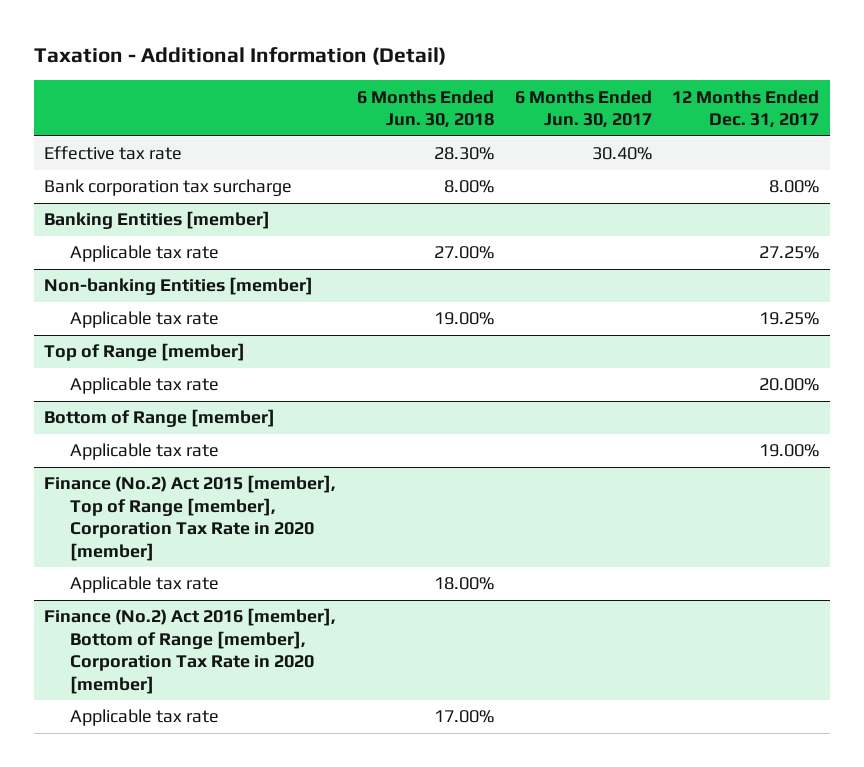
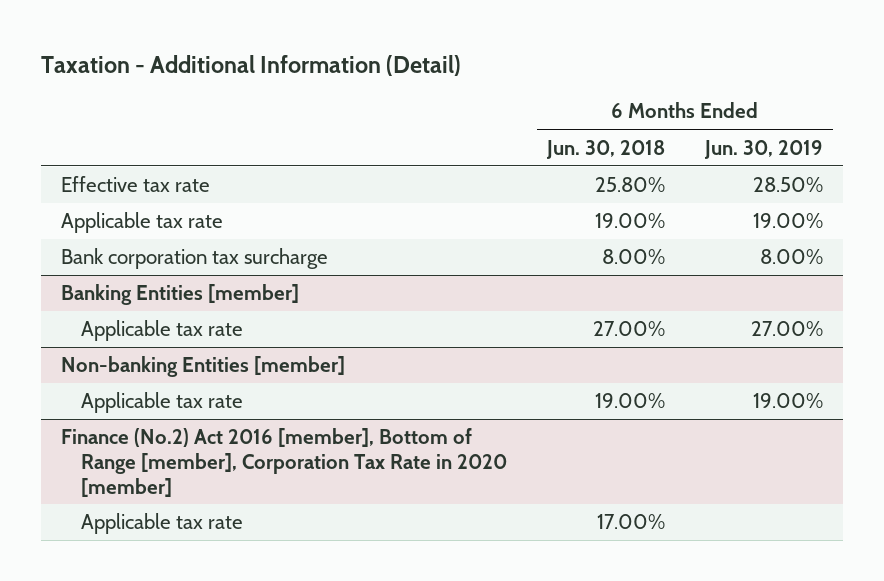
- | 6 Months Ended Jun. 30, 2018 | 6 Months Ended Jun. 30, 2017 | 12 Months Ended Dec. 31, 2017
+ | 6 Months Ended Jun. 30, 2018 | 6 Months Ended Jun. 30, 2019
- Effective tax rate | 28.30% | 30.40% |
+ Effective tax rate | 25.80% | 28.50%
+ Applicable tax rate | 19.00% | 19.00%
- Top of Range [member]
- Applicable tax rate | | | 20.00%
- Bottom of Range [member]
- Applicable tax rate | | | 19.00%
- Finance (No.2) Act 2015 [member], Top of Range [member], Corporation Tax Rate in 2020 [member]
- Applicable tax rate | 18.00% | |

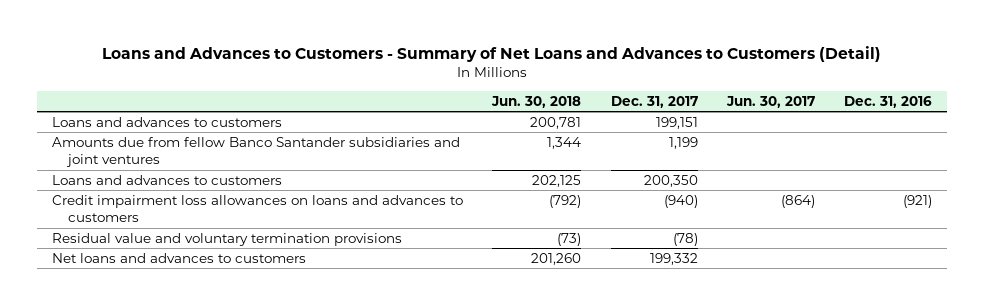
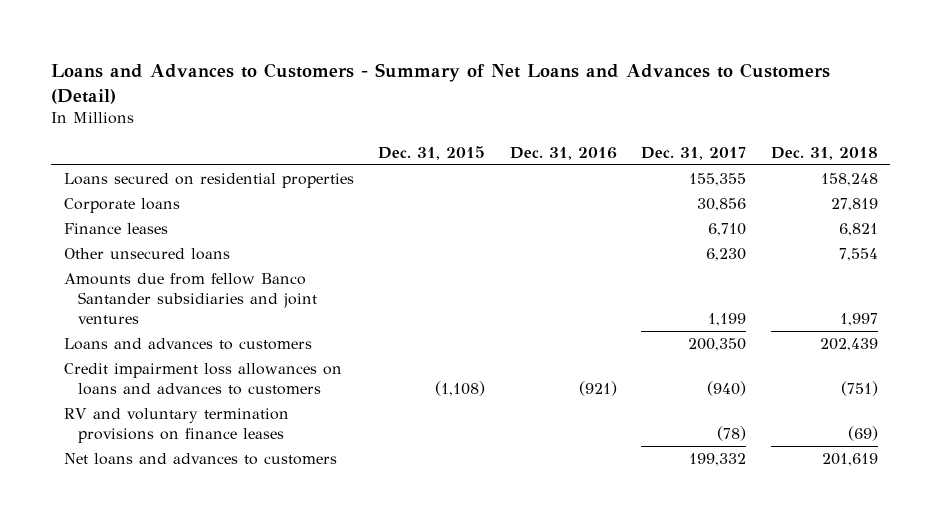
- | Jun. 30, 2018 | Dec. 31, 2017 | Jun. 30, 2017 | Dec. 31, 2016
+ | Dec. 31, 2015 | Dec. 31, 2016 | Dec. 31, 2017 | Dec. 31, 2018
- Loans and advances to customers | 200,781 | 199,151 | |
+ Loans secured on residential properties | | | 155,355 | 158,248
+ Corporate loans | | | 30,856 | 27,819
+ Finance leases | | | 6,710 | 6,821
+ Other unsecured loans | | | 6,230 | 7,554
- Residual value and voluntary termination provisions | (73) | (78) | |
+ RV and voluntary termination provisions on finance leases | | | (78) | (69)

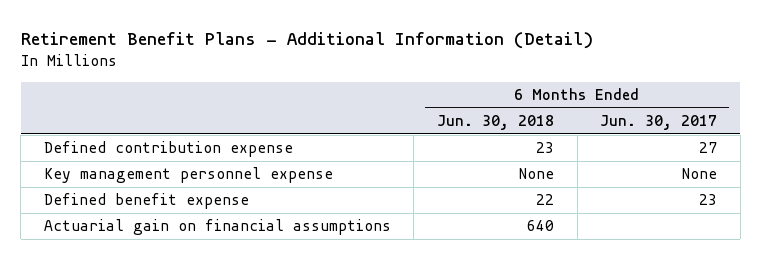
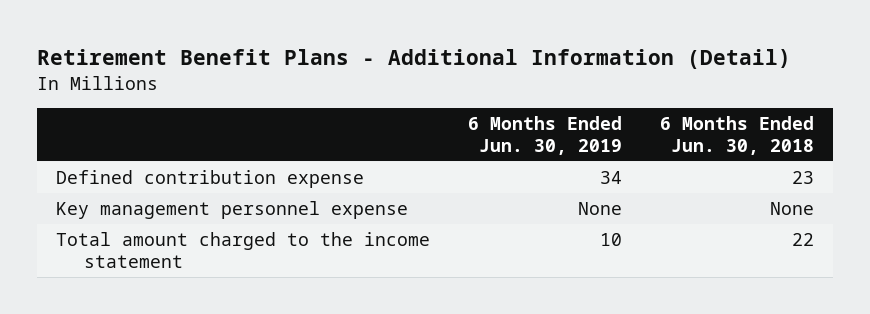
- | 6 Months Ended Jun. 30, 2018 | 6 Months Ended Jun. 30, 2017
+ | 6 Months Ended Jun. 30, 2019 | 6 Months Ended Jun. 30, 2018
- Defined benefit expense | 22 | 23
- Actuarial gain on financial assumptions | 640 |
+ Total amount charged to the income statement | 10 | 22

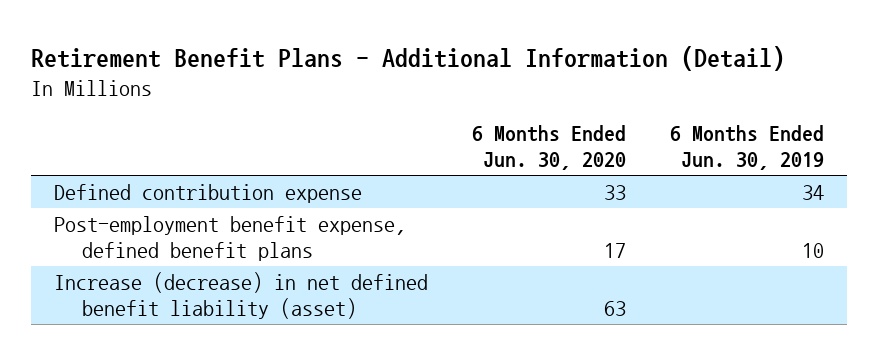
- | 6 Months Ended Jun. 30, 2019 | 6 Months Ended Jun. 30, 2018
+ | 6 Months Ended Jun. 30, 2020 | 6 Months Ended Jun. 30, 2019
- Key management personnel expense | None | None
- Total amount charged to the income statement | 10 | 22
+ Post-employment benefit expense, defined benefit plans | 17 | 10
+ Increase (decrease) in net defined benefit liability (asset) | 63 |

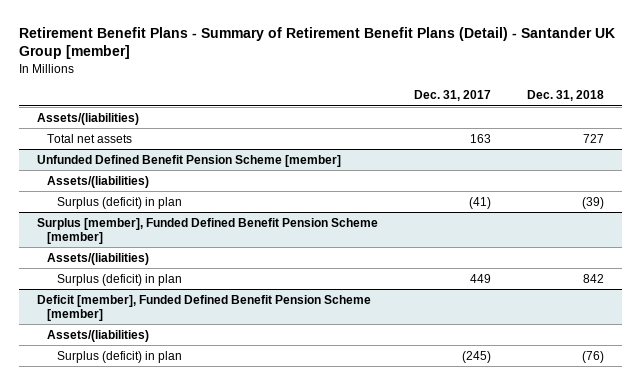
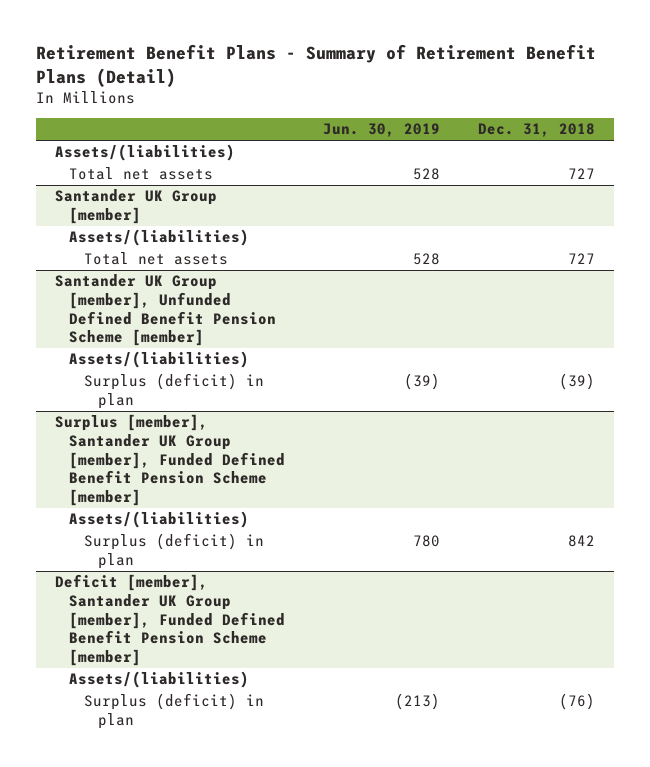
- Retirement Benefit Plans - Summary of Retirement Benefit Plans (Detail) - Santander UK Group [member]
+ Retirement Benefit Plans - Summary of Retirement Benefit Plans (Detail)
- | Dec. 31, 2017 | Dec. 31, 2018
+ | Jun. 30, 2019 | Dec. 31, 2018
- Unfunded Defined Benefit Pension Scheme [member]
+ Santander UK Group [member]
+ Total net assets | 528 | 727
+ Santander UK Group [member], Unfunded Defined Benefit Pension Scheme [member]
+ Assets/(liabilities)
- Surplus [member], Funded Defined Benefit Pension Scheme [member]
+ Surplus [member], Santander UK Group [member], Funded Defined Benefit Pension Scheme [member]
- Deficit [member], Funded Defined Benefit Pension Scheme [member]
+ Deficit [member], Santander UK Group [member], Funded Defined Benefit Pension Scheme [member]

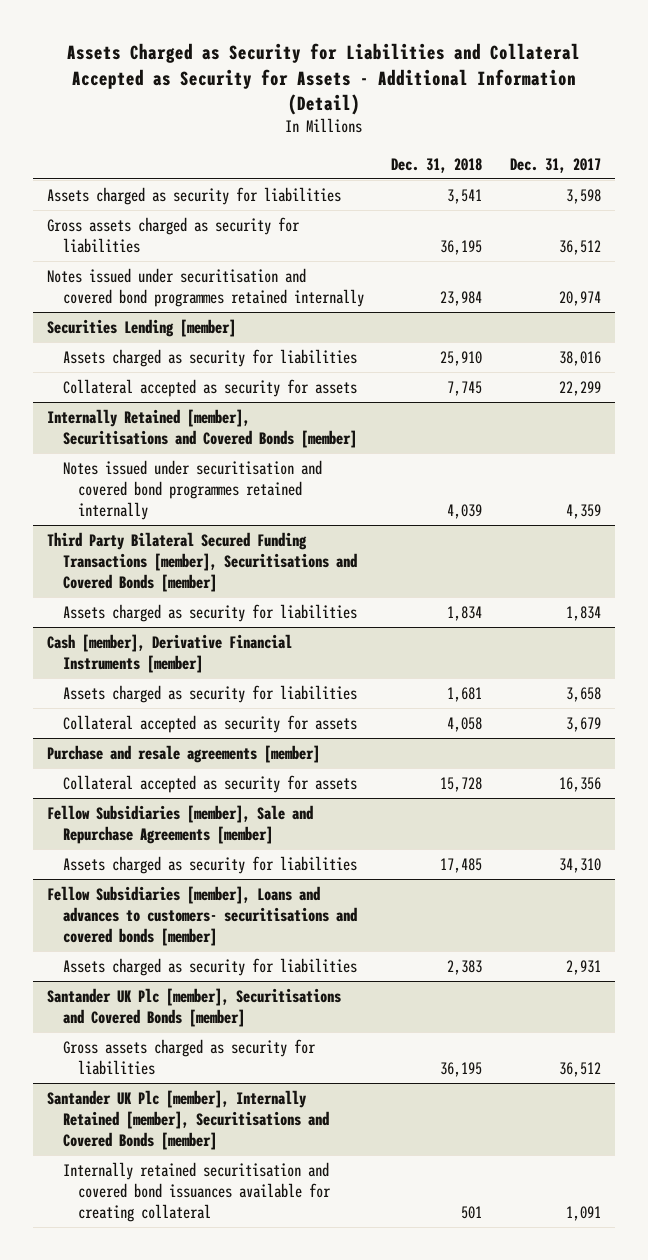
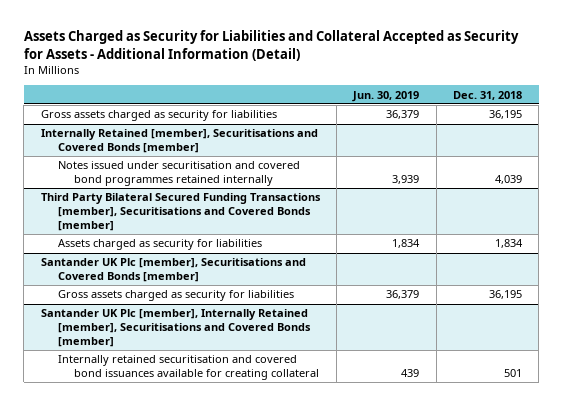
- | Dec. 31, 2018 | Dec. 31, 2017
+ | Jun. 30, 2019 | Dec. 31, 2018
- Assets charged as security for liabilities | 3,541 | 3,598
- Notes issued under securitisation and covered bond programmes retained internally | 23,984 | 20,974
- Securities Lending [member]
- Assets charged as security for liabilities | 25,910 | 38,016
- Collateral accepted as security for assets | 7,745 | 22,299
- Cash [member], Derivative Financial Instruments [member]
- Assets charged as security for liabilities | 1,681 | 3,658
- Collateral accepted as security for assets | 4,058 | 3,679
- Purchase and resale agreements [member]
- Collateral accepted as security for assets | 15,728 | 16,356
- Fellow Subsidiaries [member], Sale and Repurchase Agreements [member]
- Assets charged as security for liabilities | 17,485 | 34,310
- Fellow Subsidiaries [member], Loans and advances to customers- securitisations and covered bonds [member]
- Assets charged as security for liabilities | 2,383 | 2,931

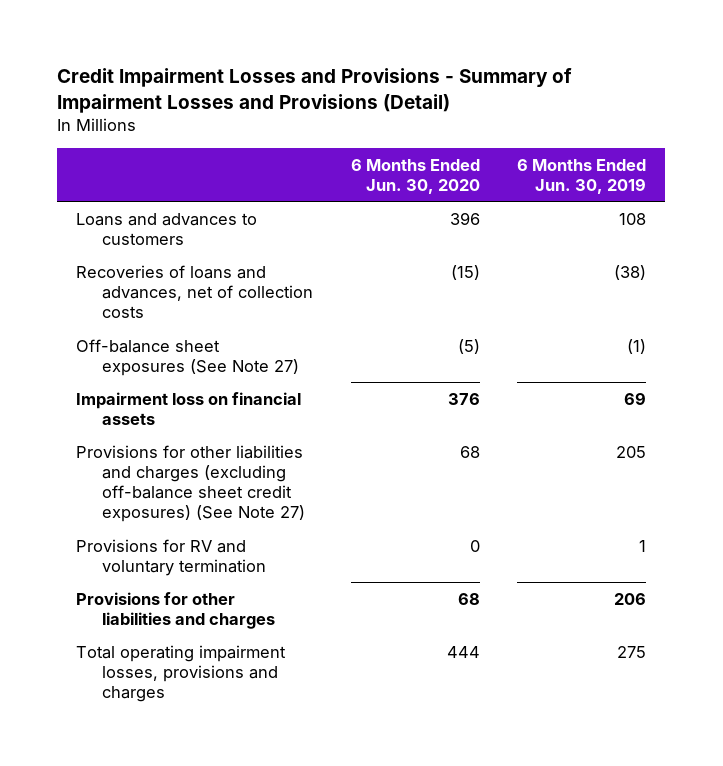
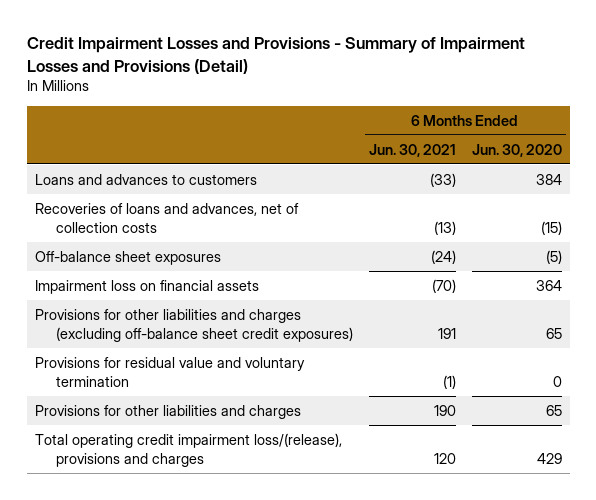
- | 6 Months Ended Jun. 30, 2020 | 6 Months Ended Jun. 30, 2019
+ | 6 Months Ended Jun. 30, 2021 | 6 Months Ended Jun. 30, 2020
- Loans and advances to customers | 396 | 108
+ Loans and advances to customers | (33) | 384
- Off-balance sheet exposures (See Note 27) | (5) | (1)
- Impairment loss on financial assets | 376 | 69
- Provisions for other liabilities and charges (excluding off-balance sheet credit exposures) (See Note 27) | 68 | 205
- Provisions for RV and voluntary termination | 0 | 1
- Provisions for other liabilities and charges | 68 | 206
- Total operating impairment losses, provisions and charges | 444 | 275
+ Off-balance sheet exposures | (24) | (5)
+ Impairment loss on financial assets | (70) | 364
+ Provisions for other liabilities and charges (excluding off-balance sheet credit exposures) | 191 | 65
+ Provisions for residual value and voluntary termination | (1) | 0
+ Provisions for other liabilities and charges | 190 | 65
+ Total operating credit impairment loss/(release), provisions and charges | 120 | 429

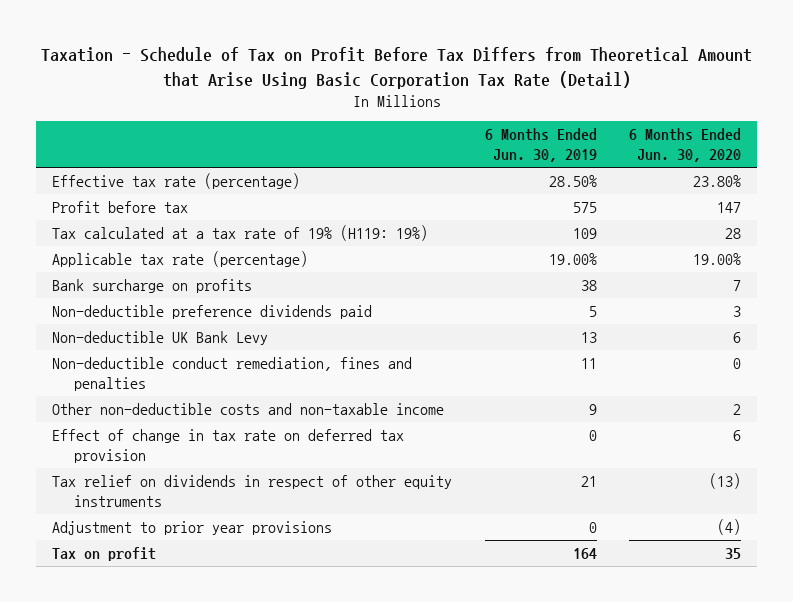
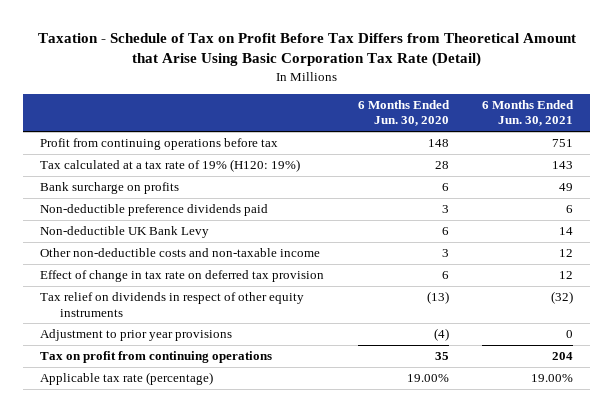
- | 6 Months Ended Jun. 30, 2019 | 6 Months Ended Jun. 30, 2020
+ | 6 Months Ended Jun. 30, 2020 | 6 Months Ended Jun. 30, 2021
- Effective tax rate (percentage) | 28.50% | 23.80%
- Profit before tax | 575 | 147
- Tax calculated at a tax rate of 19% (H119: 19%) | 109 | 28
- Bank surcharge on profits | 38 | 7
+ Profit from continuing operations before tax | 148 | 751
+ Tax calculated at a tax rate of 19% (H120: 19%) | 28 | 143
+ Bank surcharge on profits | 6 | 49
- Non-deductible conduct remediation, fines and penalties | 11 | 0
- Other non-deductible costs and non-taxable income | 9 | 2
+ Other non-deductible costs and non-taxable income | 3 | 12
- Tax on profit | 164 | 35
+ Tax on profit from continuing operations | 35 | 204
moved down: Applicable tax rate (percentage) | 19.00% | 19.00%

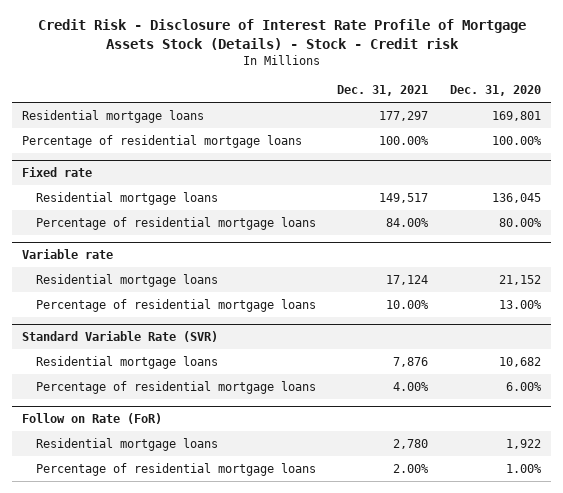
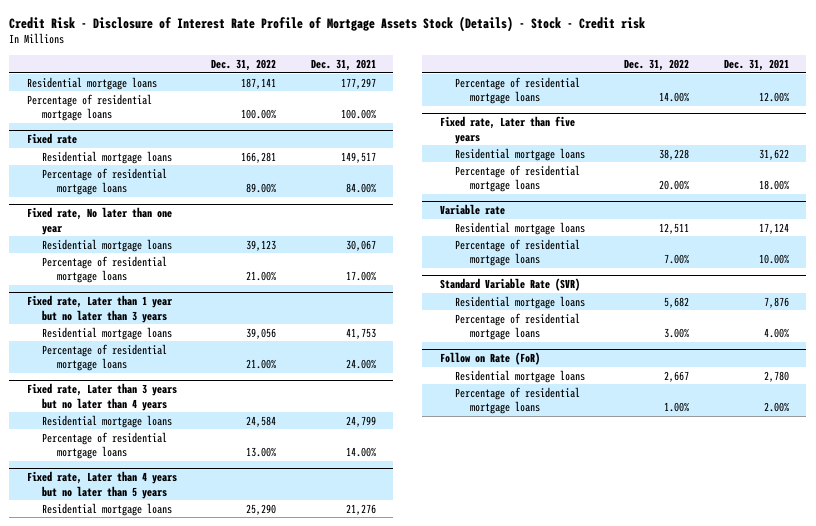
- | Dec. 31, 2021 | Dec. 31, 2020
+ | Dec. 31, 2022 | Dec. 31, 2021
+ Fixed rate, No later than one year
+ Residential mortgage loans | 39,123 | 30,067
+ Percentage of residential mortgage loans | 21.00% | 17.00%
+ Fixed rate, Later than 1 year but no later than 3 years
+ Residential mortgage loans | 39,056 | 41,753
+ Percentage of residential mortgage loans | 21.00% | 24.00%
+ Fixed rate, Later than 3 years but no later than 4 years
+ Residential mortgage loans | 24,584 | 24,799
+ Percentage of residential mortgage loans | 13.00% | 14.00%
+ Fixed rate, Later than 4 years but no later than 5 years
+ Residential mortgage loans | 25,290 | 21,276
+ Percentage of residential mortgage loans | 14.00% | 12.00%
+ Fixed rate, Later than five years
+ Residential mortgage loans | 38,228 | 31,622
+ Percentage of residential mortgage loans | 20.00% | 18.00%

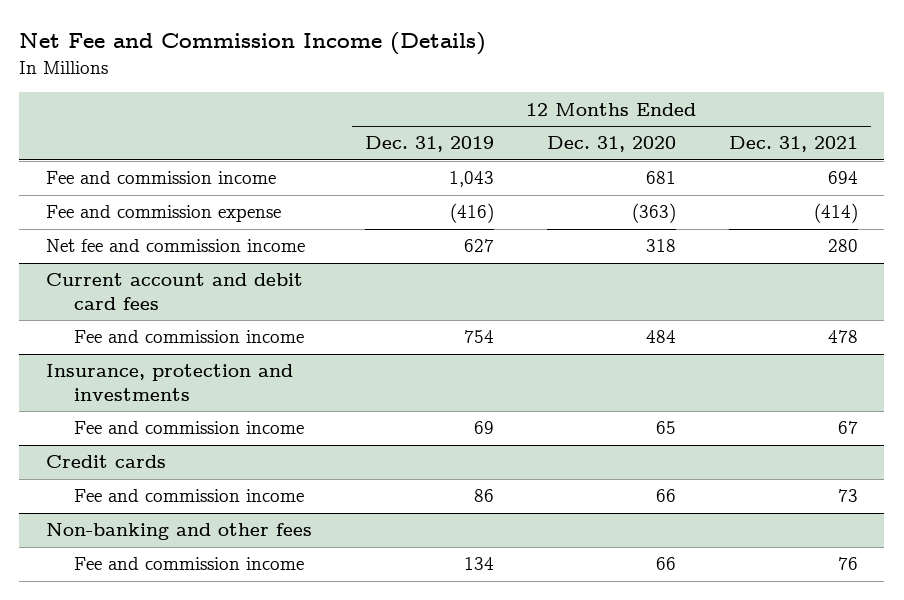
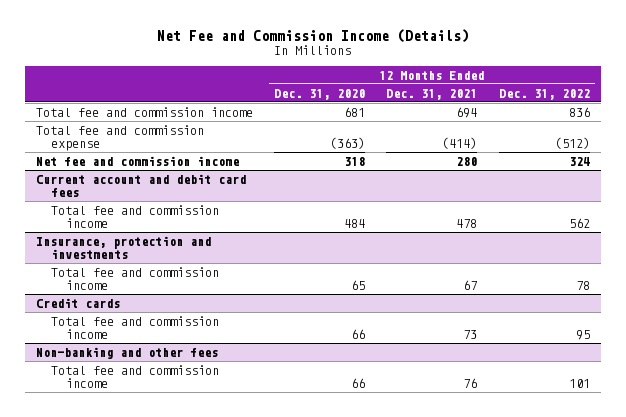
- | 12 Months Ended Dec. 31, 2019 | 12 Months Ended Dec. 31, 2020 | 12 Months Ended Dec. 31, 2021
+ | 12 Months Ended Dec. 31, 2020 | 12 Months Ended Dec. 31, 2021 | 12 Months Ended Dec. 31, 2022
- Fee and commission income | 1,043 | 681 | 694
- Fee and commission expense | (416) | (363) | (414)
+ Total fee and commission income | 681 | 694 | 836
+ Total fee and commission expense | (363) | (414) | (512)
@ Current account and debit card fees
- Fee and commission income | 754 | 484 | 478
+ Total fee and commission income | 484 | 478 | 562
@ Insurance, protection and investments
- Fee and commission income | 69 | 65 | 67
+ Total fee and commission income | 65 | 67 | 78
@ Credit cards
- Fee and commission income | 86 | 66 | 73
+ Total fee and commission income | 66 | 73 | 95
@ Non-banking and other fees
- Fee and commission income | 134 | 66 | 76
+ Total fee and commission income | 66 | 76 | 101

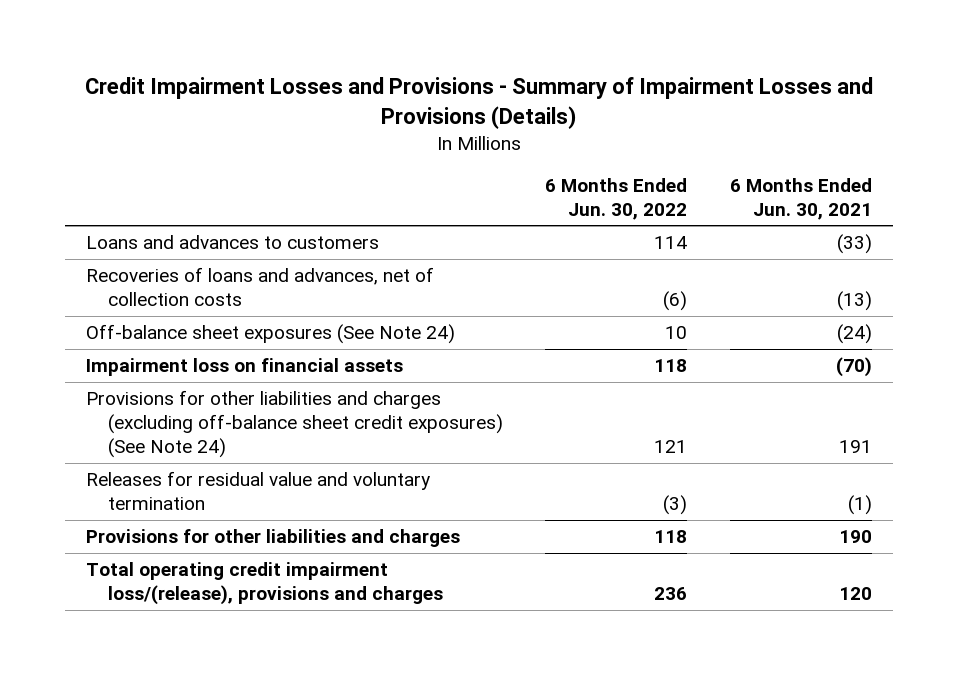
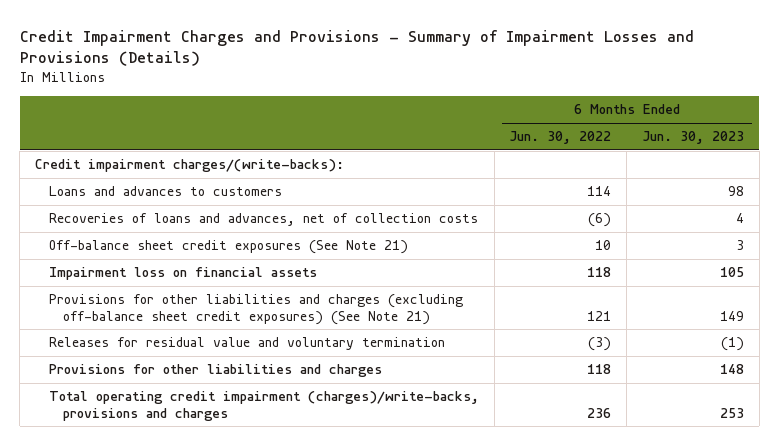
- Credit Impairment Losses and Provisions - Summary of Impairment Losses and Provisions (Details)
+ Credit Impairment Charges and Provisions - Summary of Impairment Losses and Provisions (Details)
- | 6 Months Ended Jun. 30, 2022 | 6 Months Ended Jun. 30, 2021
+ | 6 Months Ended Jun. 30, 2022 | 6 Months Ended Jun. 30, 2023
+ Credit impairment charges/(write-backs):
- Off-balance sheet exposures (See Note 24) | 10 | (24)
+ Off-balance sheet credit exposures (See Note 21) | 10 | 3
- Provisions for other liabilities and charges (excluding off-balance sheet credit exposures) (See Note 24) | 121 | 191
+ Provisions for other liabilities and charges (excluding off-balance sheet credit exposures) (See Note 21) | 121 | 149
- Total operating credit impairment loss/(release), provisions and charges | 236 | 120
+ Total operating credit impairment (charges)/write-backs, provisions and charges | 236 | 253

